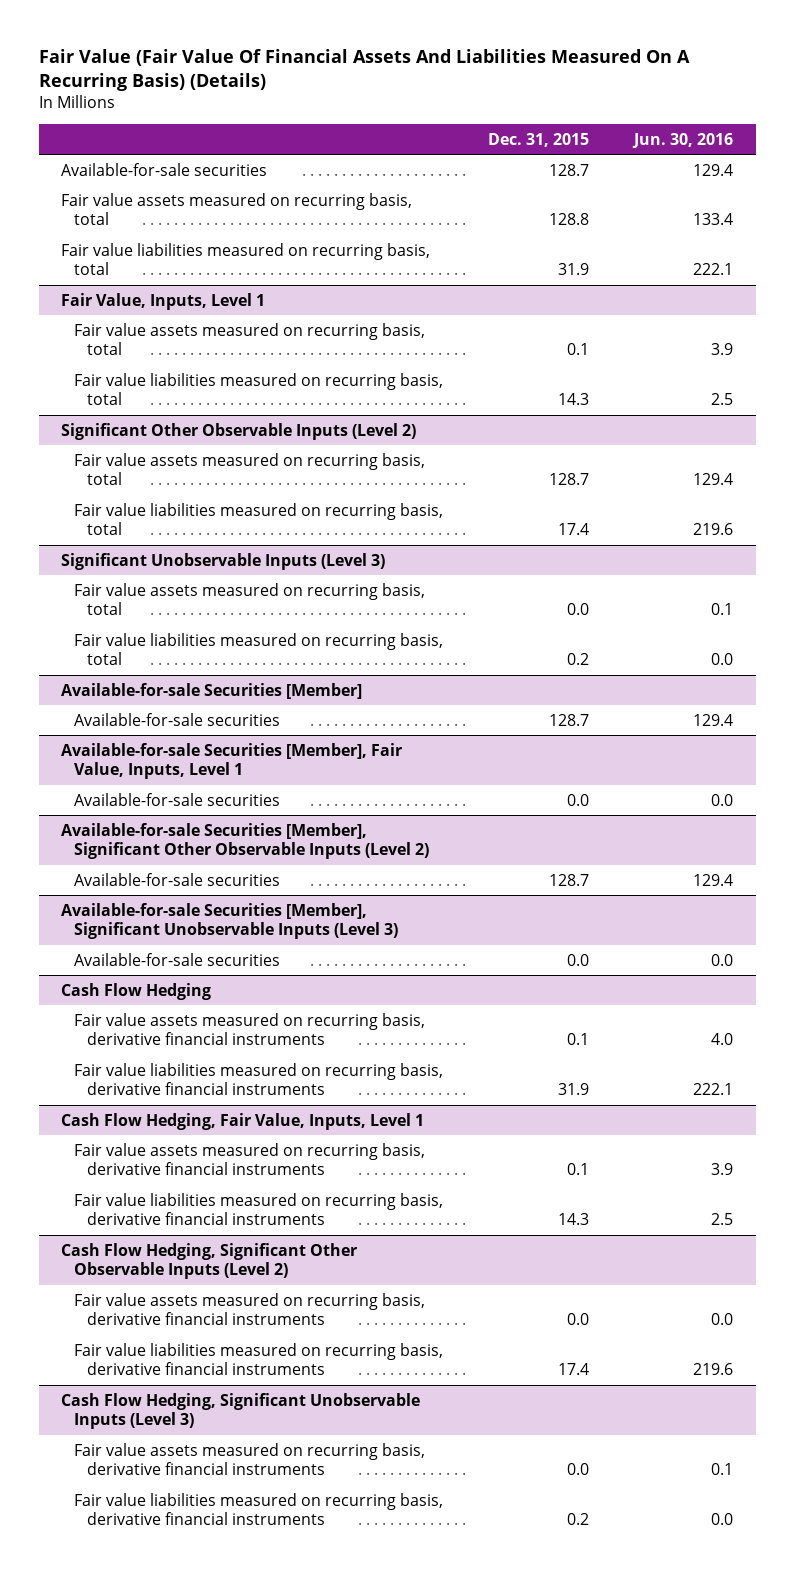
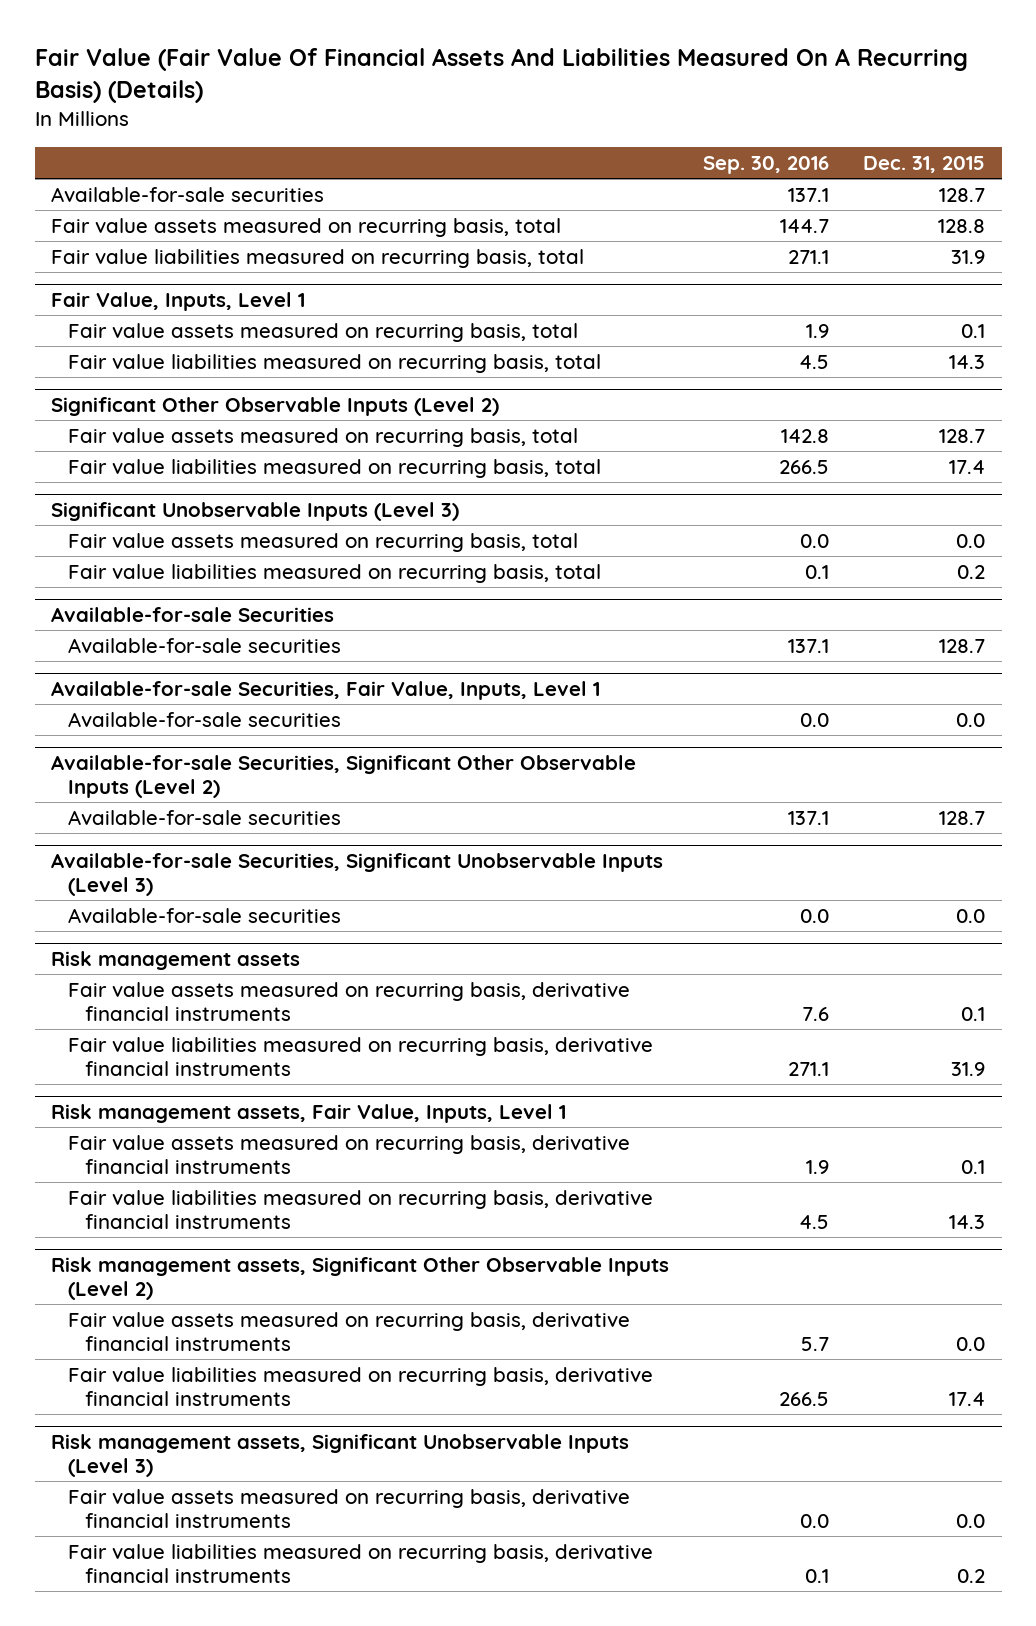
- | Dec. 31, 2015 | Jun. 30, 2016
+ | Sep. 30, 2016 | Dec. 31, 2015
- Available-for-sale Securities [Member]
+ Available-for-sale Securities
- Available-for-sale Securities [Member], Fair Value, Inputs, Level 1
+ Available-for-sale Securities, Fair Value, Inputs, Level 1
- Available-for-sale Securities [Member], Significant Other Observable Inputs (Level 2)
+ Available-for-sale Securities, Significant Other Observable Inputs (Level 2)
- Available-for-sale Securities [Member], Significant Unobservable Inputs (Level 3)
+ Available-for-sale Securities, Significant Unobservable Inputs (Level 3)
- Cash Flow Hedging
+ Risk management assets
- Cash Flow Hedging, Fair Value, Inputs, Level 1
+ Risk management assets, Fair Value, Inputs, Level 1
- Cash Flow Hedging, Significant Other Observable Inputs (Level 2)
+ Risk management assets, Significant Other Observable Inputs (Level 2)
- Cash Flow Hedging, Significant Unobservable Inputs (Level 3)
+ Risk management assets, Significant Unobservable Inputs (Level 3)

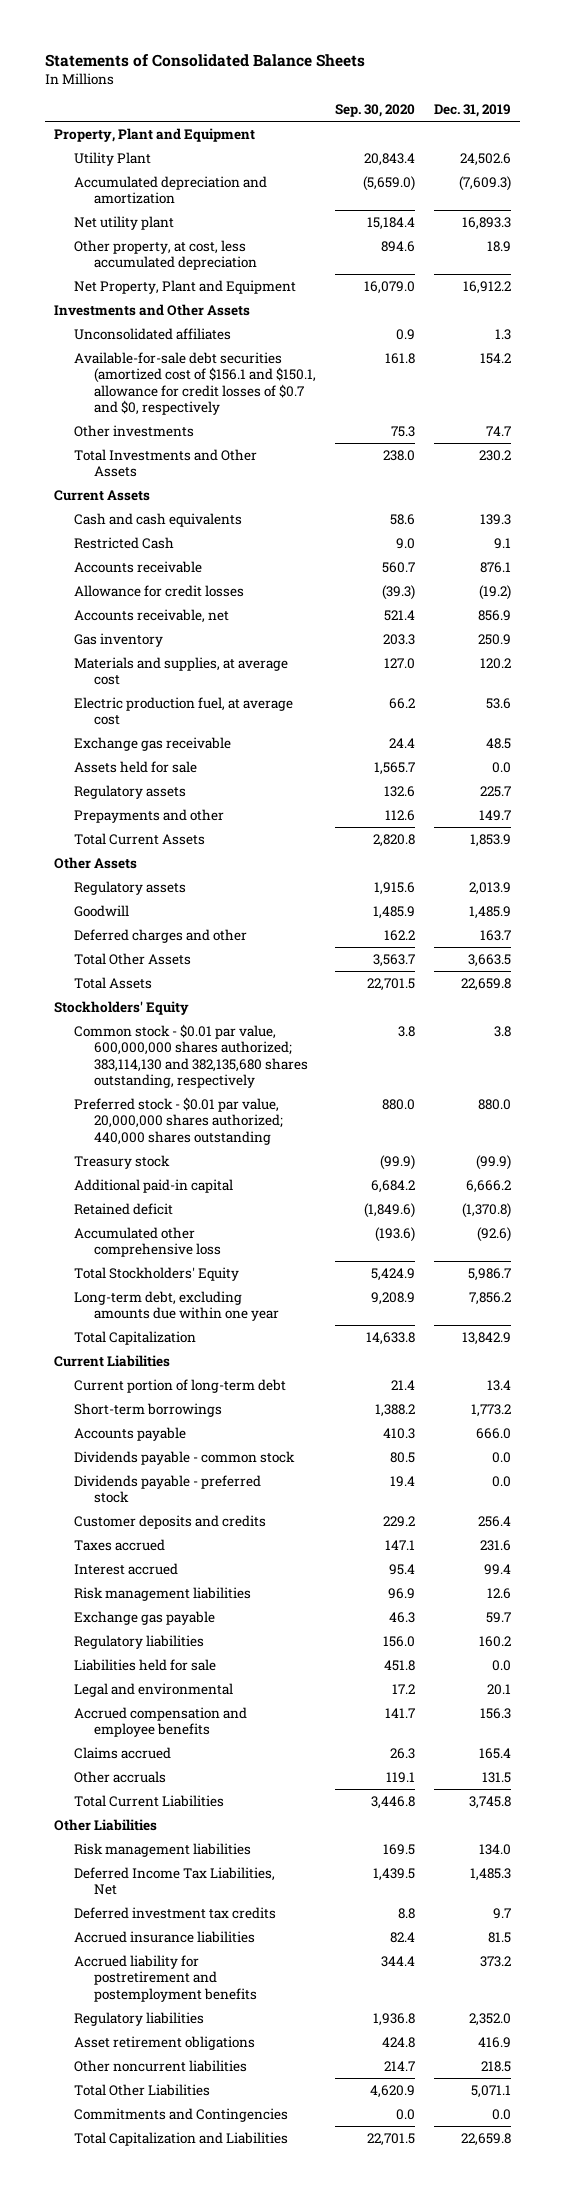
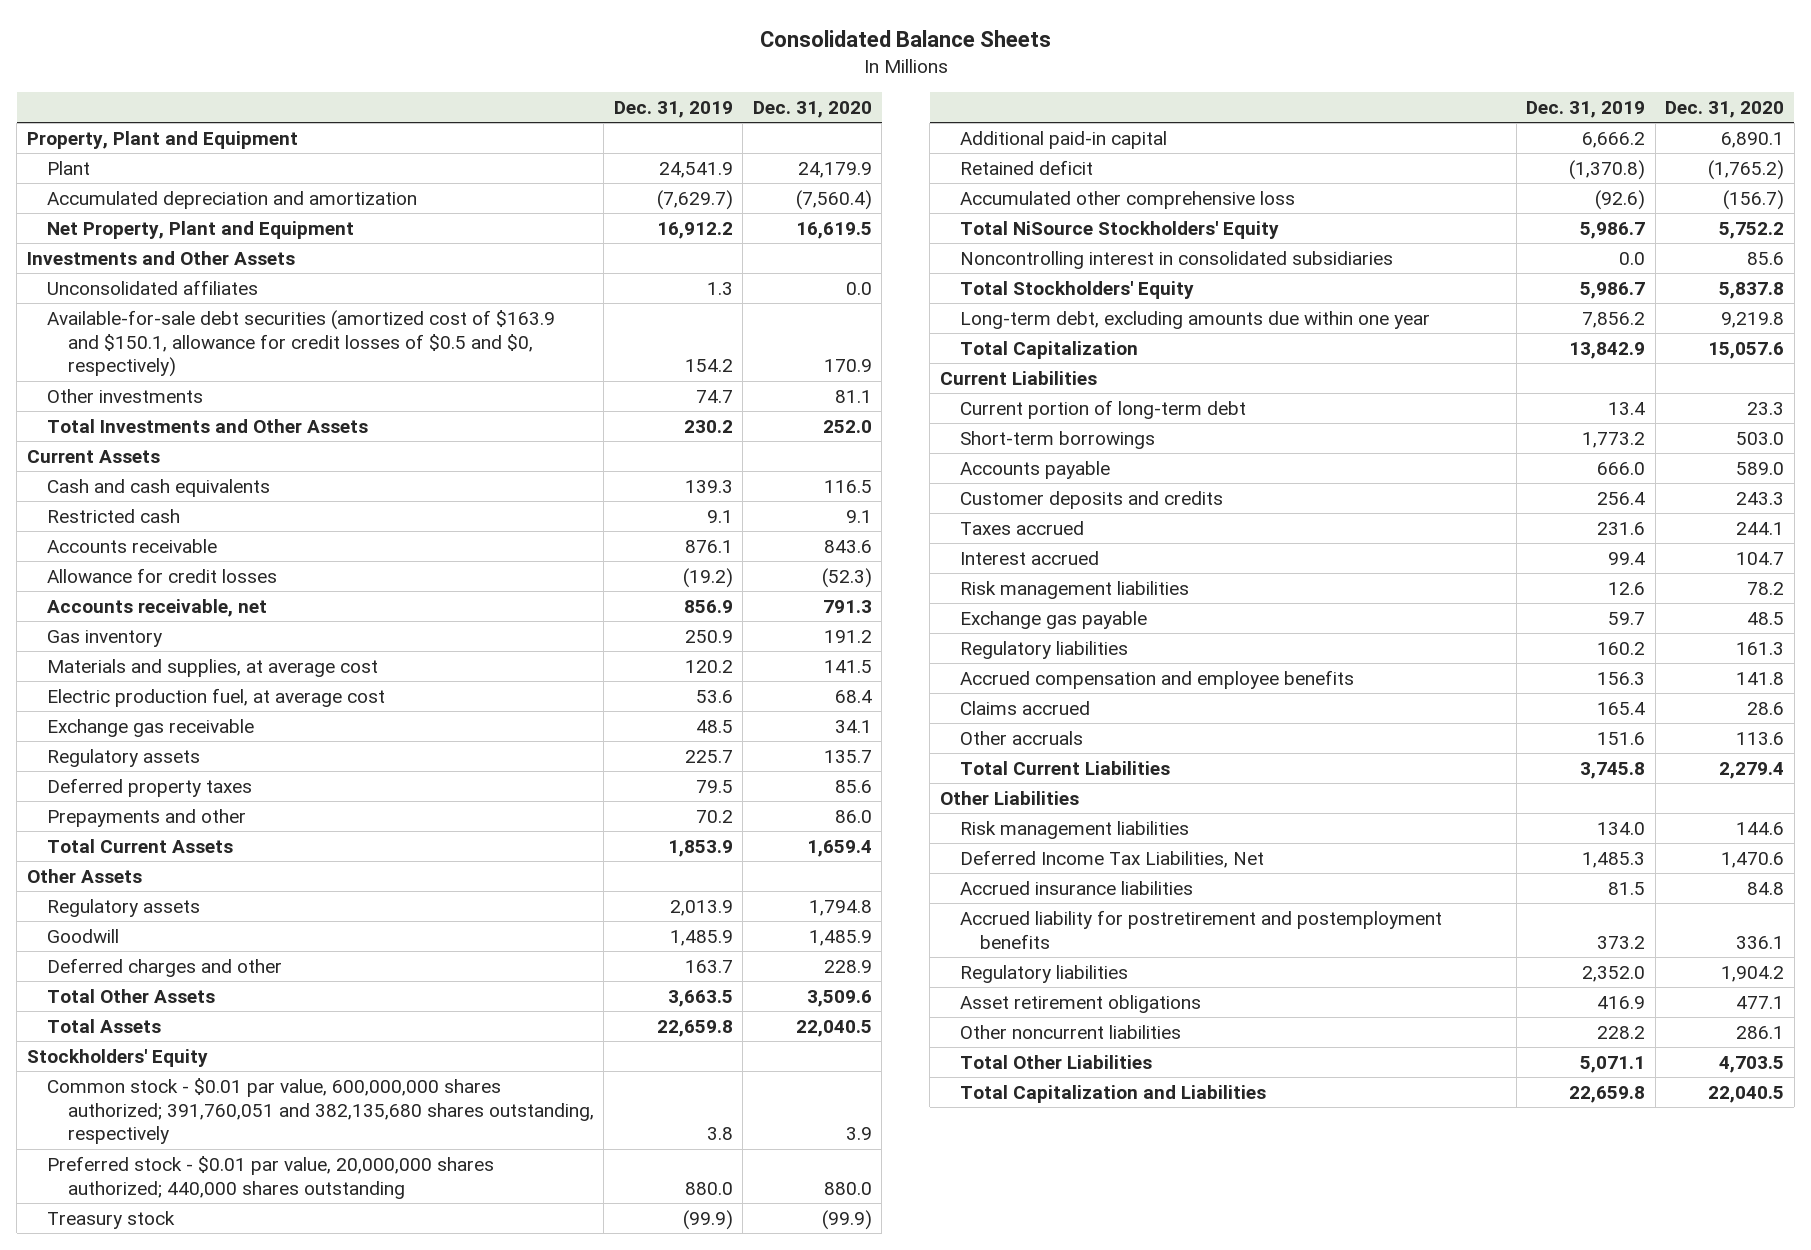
- Statements of Consolidated Balance Sheets
+ Consolidated Balance Sheets
- | Sep. 30, 2020 | Dec. 31, 2019
+ | Dec. 31, 2019 | Dec. 31, 2020
- Utility Plant | 20,843.4 | 24,502.6
- Accumulated depreciation and amortization | (5,659.0) | (7,609.3)
- Net utility plant | 15,184.4 | 16,893.3
- Other property, at cost, less accumulated depreciation | 894.6 | 18.9
+ Plant | 24,541.9 | 24,179.9
+ Accumulated depreciation and amortization | (7,629.7) | (7,560.4)
- Available-for-sale debt securities (amortized cost of $156.1 and $150.1, allowance for credit losses of $0.7 and $0, respectively | 161.8 | 154.2
+ Available-for-sale debt securities (amortized cost of $163.9 and $150.1, allowance for credit losses of $0.5 and $0, respectively) | 154.2 | 170.9
- Restricted Cash | 9.0 | 9.1
+ Restricted cash | 9.1 | 9.1
- Assets held for sale | 1,565.7 | 0.0
- Prepayments and other | 112.6 | 149.7
+ Deferred property taxes | 79.5 | 85.6
+ Prepayments and other | 70.2 | 86.0
- Common stock - $0.01 par value, 600,000,000 shares authorized; 383,114,130 and 382,135,680 shares outstanding, respectively | 3.8 | 3.8
+ Common stock - $0.01 par value, 600,000,000 shares authorized; 391,760,051 and 382,135,680 shares outstanding, respectively | 3.8 | 3.9
+ Total NiSource Stockholders' Equity | 5,986.7 | 5,752.2
+ Noncontrolling interest in consolidated subsidiaries | 0.0 | 85.6
- Dividends payable - common stock | 80.5 | 0.0
- Dividends payable - preferred stock | 19.4 | 0.0
- Liabilities held for sale | 451.8 | 0.0
- Legal and environmental | 17.2 | 20.1
- Other accruals | 119.1 | 131.5
+ Other accruals | 151.6 | 113.6
- Deferred investment tax credits | 8.8 | 9.7
- Other noncurrent liabilities | 214.7 | 218.5
+ Other noncurrent liabilities | 228.2 | 286.1
- Commitments and Contingencies | 0.0 | 0.0

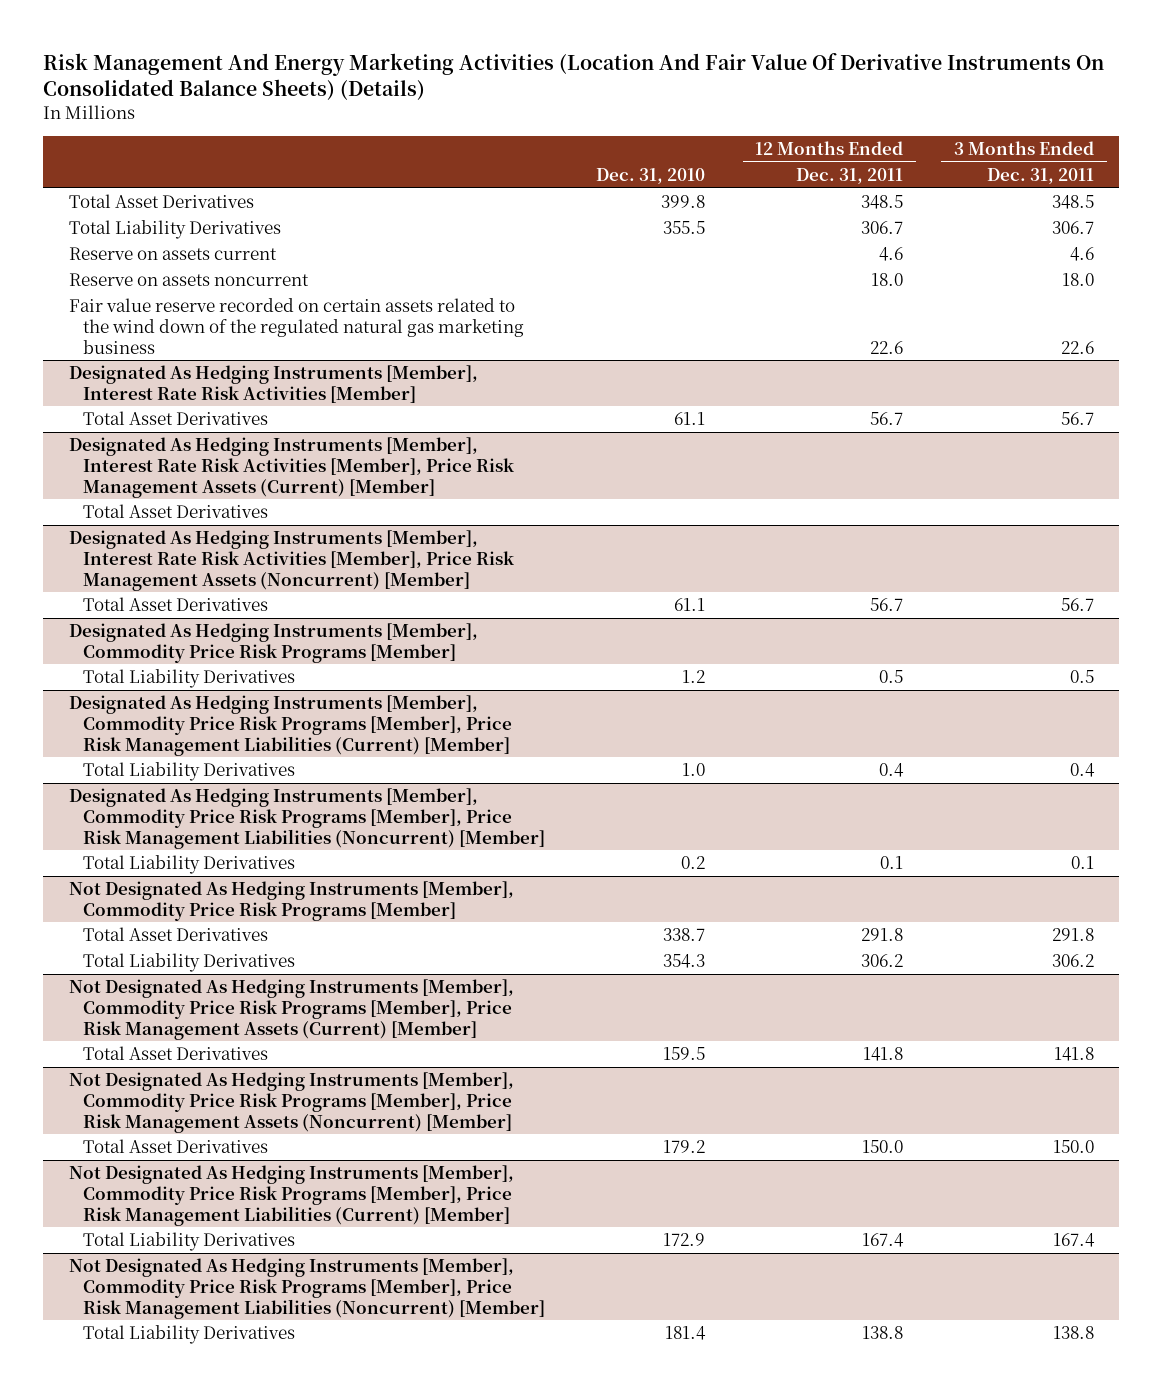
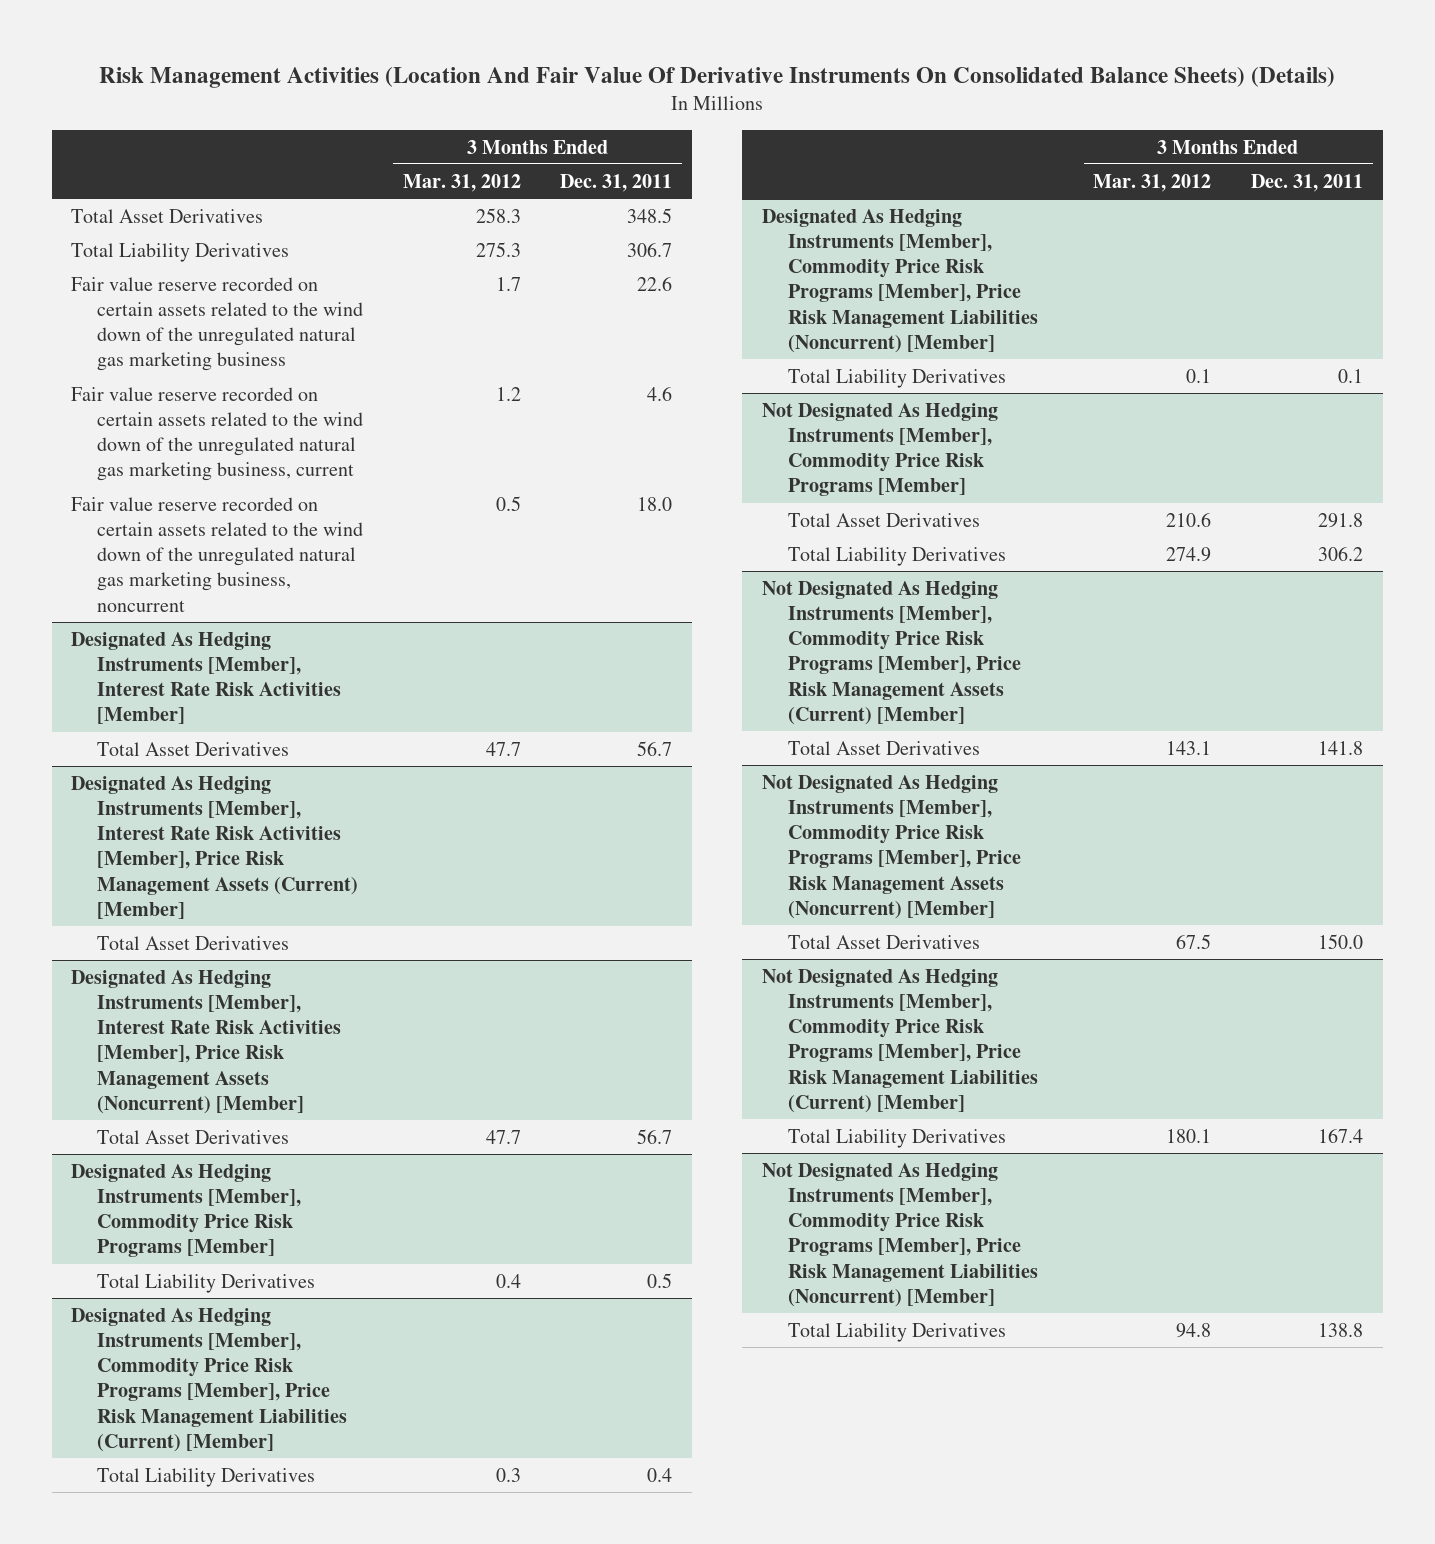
- Risk Management And Energy Marketing Activities (Location And Fair Value Of Derivative Instruments On Consolidated Balance Sheets) (Details)
+ Risk Management Activities (Location And Fair Value Of Derivative Instruments On Consolidated Balance Sheets) (Details)
- | Dec. 31, 2010 | 12 Months Ended Dec. 31, 2011 | 3 Months Ended Dec. 31, 2011
+ | 3 Months Ended Mar. 31, 2012 | 3 Months Ended Dec. 31, 2011
- Reserve on assets current | | 4.6 | 4.6
- Reserve on assets noncurrent | | 18.0 | 18.0
- Fair value reserve recorded on certain assets related to the wind down of the regulated natural gas marketing business | | 22.6 | 22.6
+ Fair value reserve recorded on certain assets related to the wind down of the unregulated natural gas marketing business | 1.7 | 22.6
+ Fair value reserve recorded on certain assets related to the wind down of the unregulated natural gas marketing business, current | 1.2 | 4.6
+ Fair value reserve recorded on certain assets related to the wind down of the unregulated natural gas marketing business, noncurrent | 0.5 | 18.0

